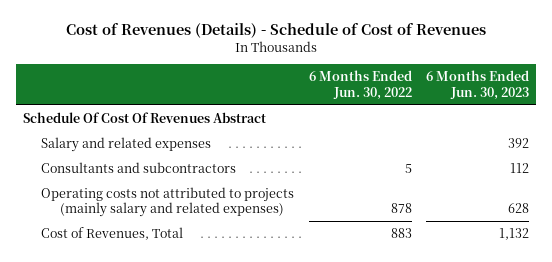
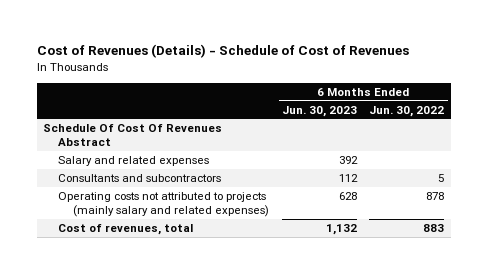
- | 6 Months Ended Jun. 30, 2022 | 6 Months Ended Jun. 30, 2023
+ | 6 Months Ended Jun. 30, 2023 | 6 Months Ended Jun. 30, 2022
- Cost of Revenues, Total | 883 | 1,132
+ Cost of revenues, total | 1,132 | 883

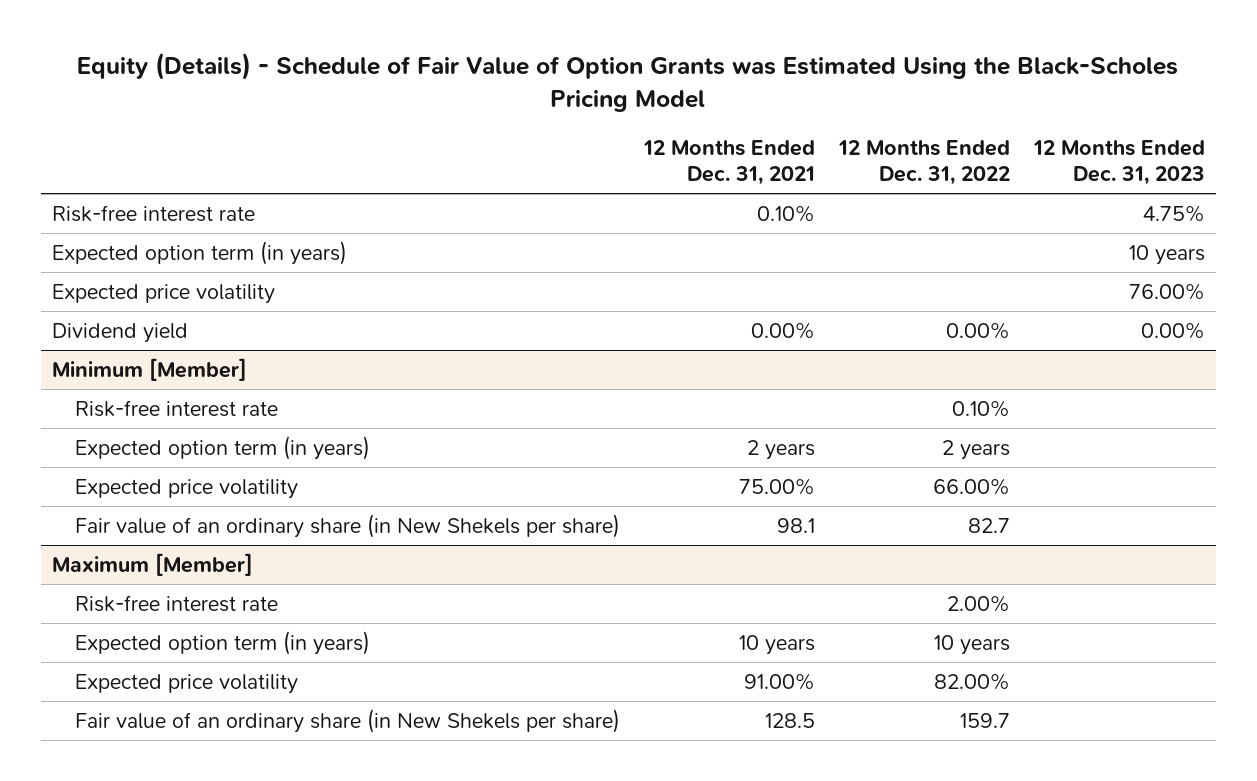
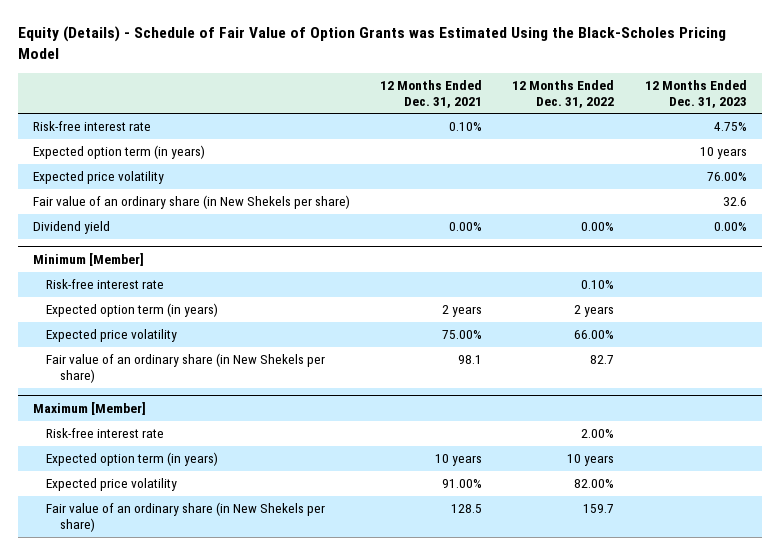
+ Fair value of an ordinary share (in New Shekels per share) | | | 32.6

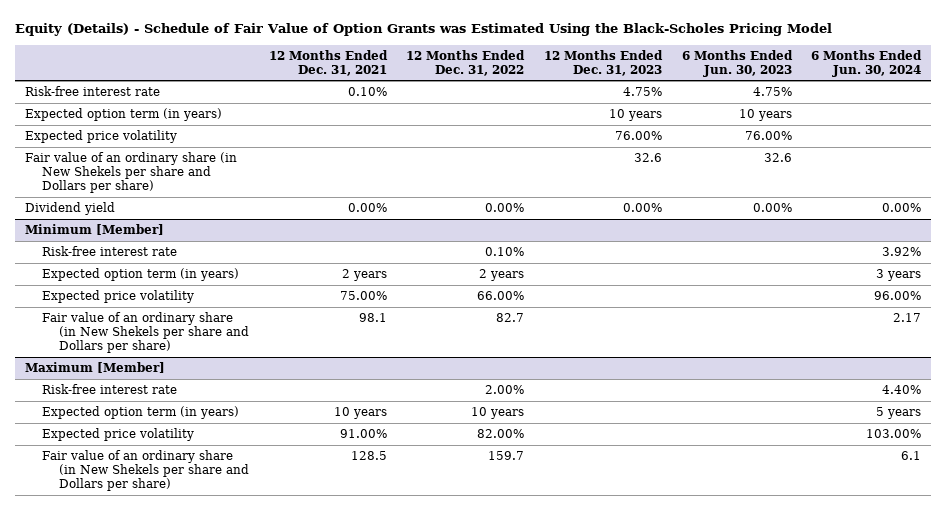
- | 12 Months Ended Dec. 31, 2021 | 12 Months Ended Dec. 31, 2022 | 12 Months Ended Dec. 31, 2023
+ | 12 Months Ended Dec. 31, 2021 | 12 Months Ended Dec. 31, 2022 | 12 Months Ended Dec. 31, 2023 | 6 Months Ended Jun. 30, 2023 | 6 Months Ended Jun. 30, 2024
- Fair value of an ordinary share (in New Shekels per share) | | | 32.6
+ Fair value of an ordinary share (in New Shekels per share and Dollars per share) | | | 32.6 | 32.6 |
@ Minimum [Member]
- Fair value of an ordinary share (in New Shekels per share) | 98.1 | 82.7 |
+ Fair value of an ordinary share (in New Shekels per share and Dollars per share) | 98.1 | 82.7 | | | 2.17
@ Maximum [Member]
- Fair value of an ordinary share (in New Shekels per share) | 128.5 | 159.7 |
+ Fair value of an ordinary share (in New Shekels per share and Dollars per share) | 128.5 | 159.7 | | | 6.1

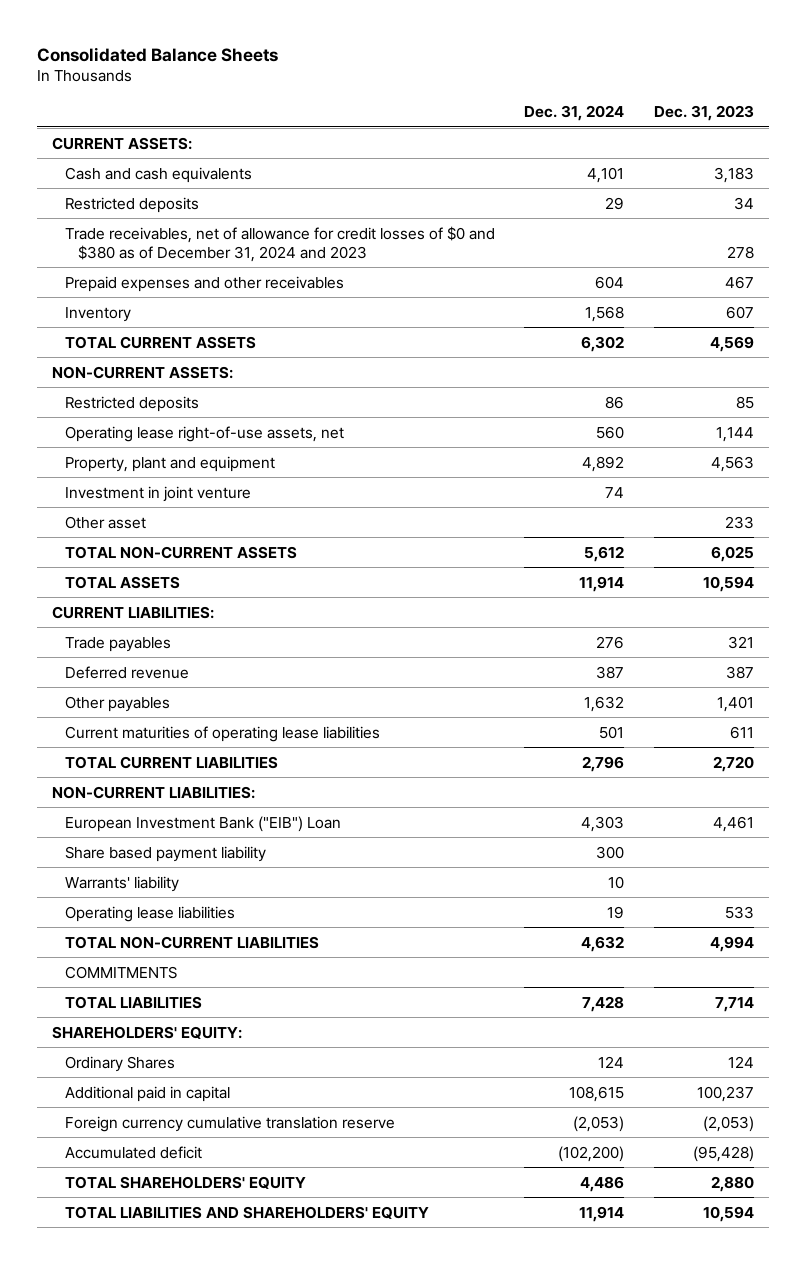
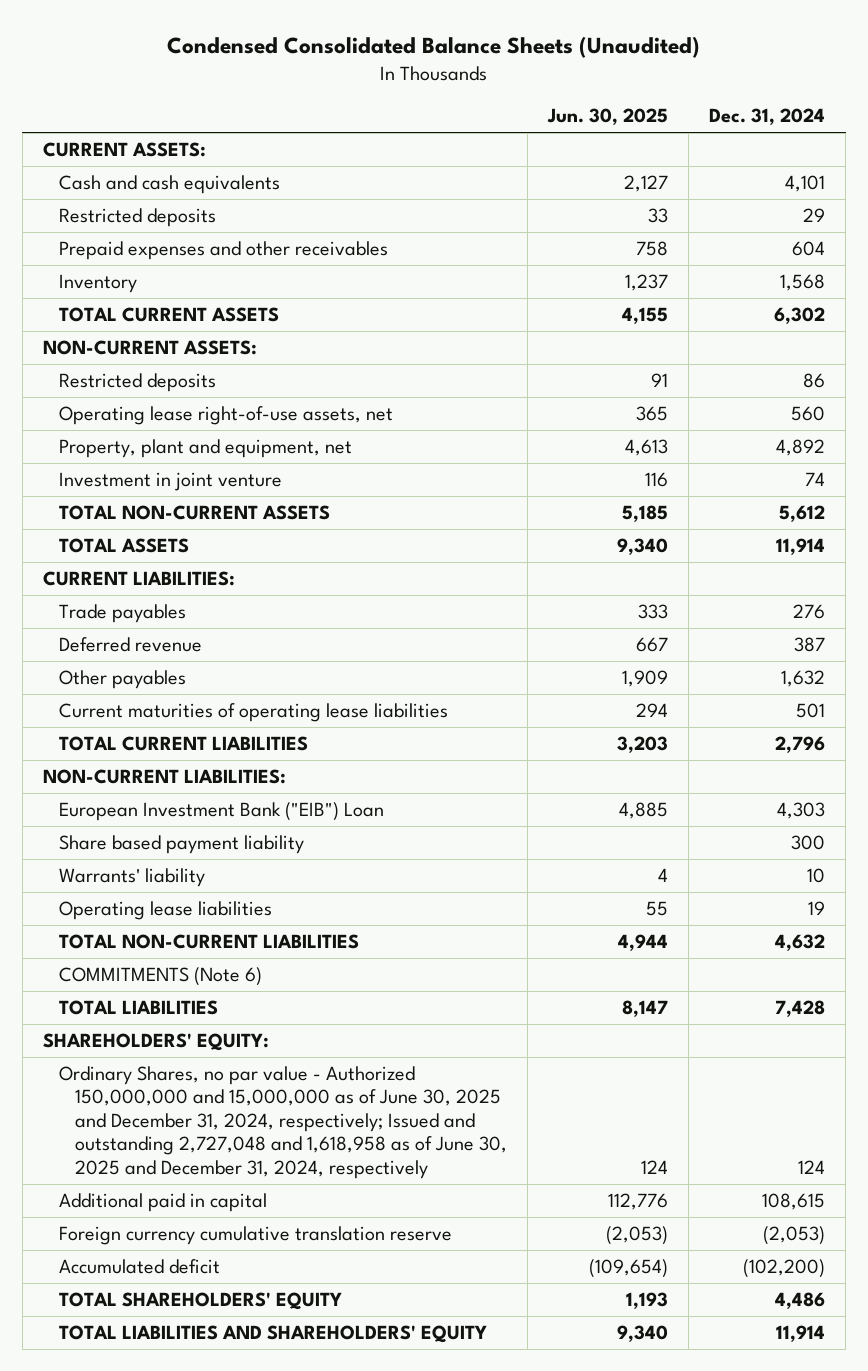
- Consolidated Balance Sheets
+ Condensed Consolidated Balance Sheets (Unaudited)
- | Dec. 31, 2024 | Dec. 31, 2023
+ | Jun. 30, 2025 | Dec. 31, 2024
- Trade receivables, net of allowance for credit losses of $0 and $380 as of December 31, 2024 and 2023 | | 278
- Property, plant and equipment | 4,892 | 4,563
+ Property, plant and equipment, net | 4,613 | 4,892
- Other asset | | 233
- COMMITMENTS
+ COMMITMENTS (Note 6)
- Ordinary Shares | 124 | 124
+ Ordinary Shares, no par value - Authorized 150,000,000 and 15,000,000 as of June 30, 2025 and December 31, 2024, respectively; Issued and outstanding 2,727,048 and 1,618,958 as of June 30, 2025 and December 31, 2024, respectively | 124 | 124

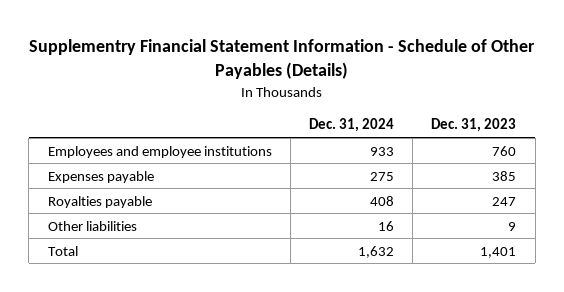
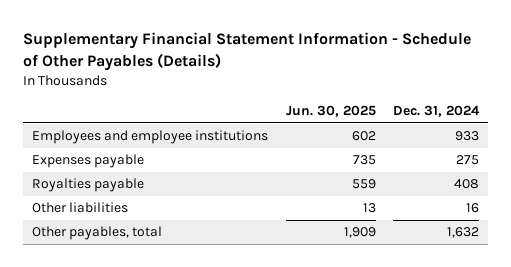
- Supplementry Financial Statement Information - Schedule of Other Payables (Details)
+ Supplementary Financial Statement Information - Schedule of Other Payables (Details)
- | Dec. 31, 2024 | Dec. 31, 2023
+ | Jun. 30, 2025 | Dec. 31, 2024
- Total | 1,632 | 1,401
+ Other payables, total | 1,909 | 1,632

